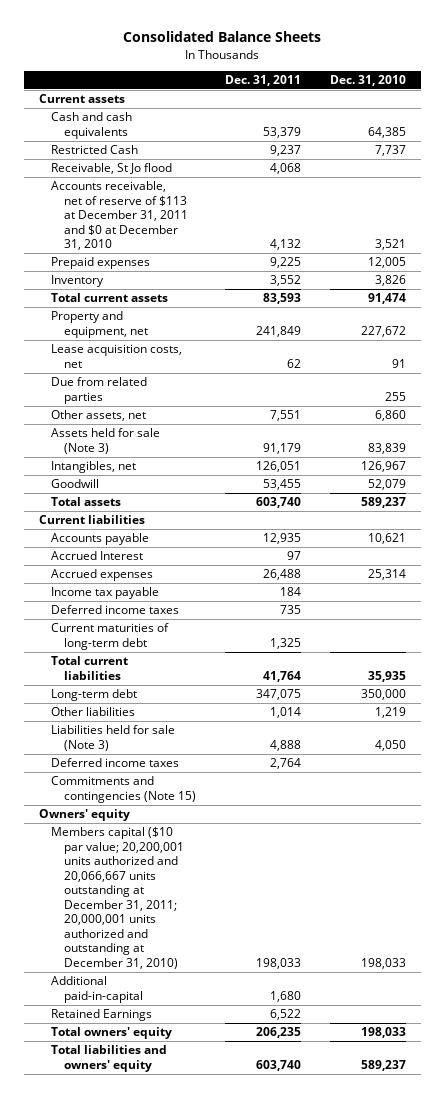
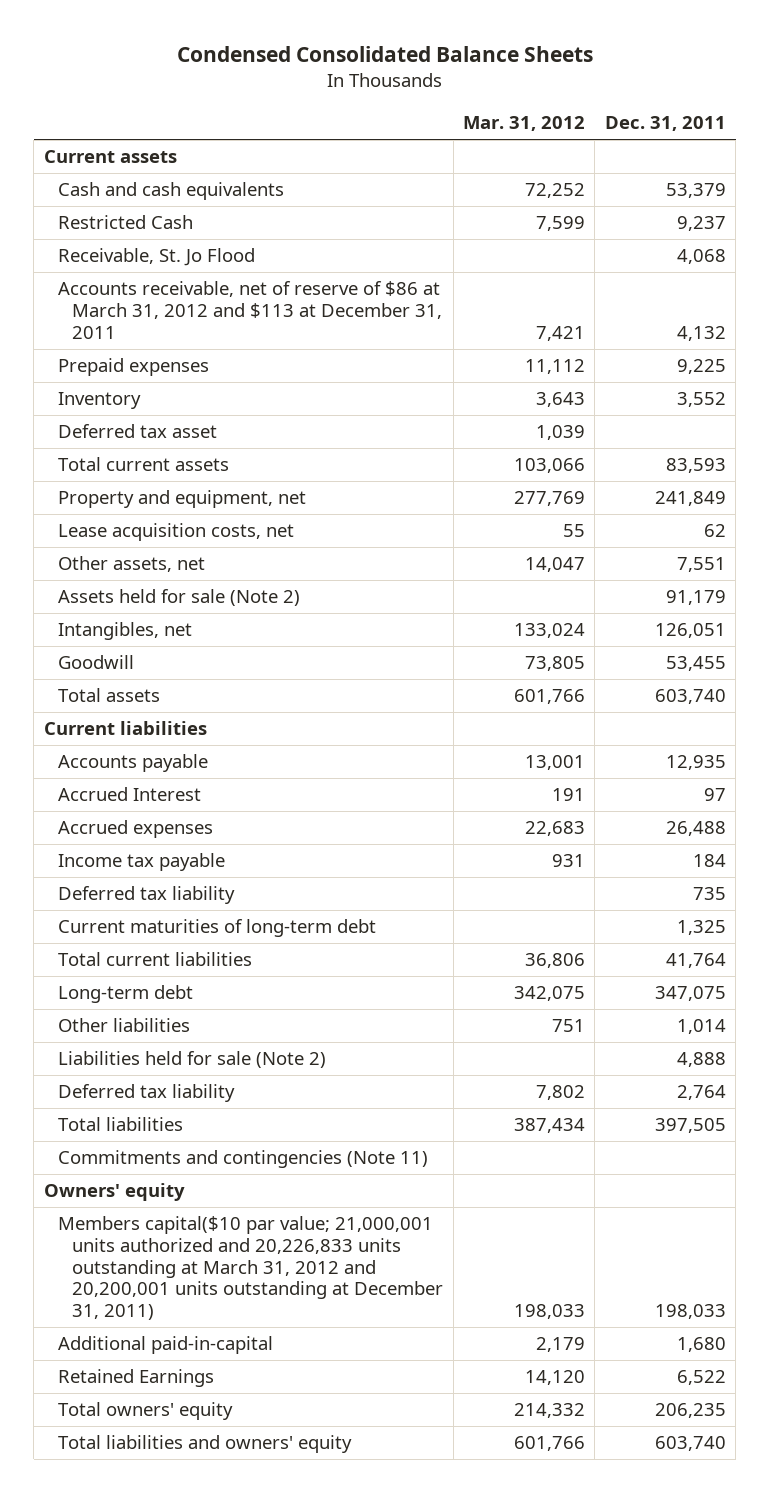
- Consolidated Balance Sheets
+ Condensed Consolidated Balance Sheets
- | Dec. 31, 2011 | Dec. 31, 2010
+ | Mar. 31, 2012 | Dec. 31, 2011
- Receivable, St Jo flood | 4,068 |
- Accounts receivable, net of reserve of $113 at December 31, 2011 and $0 at December 31, 2010 | 4,132 | 3,521
+ Receivable, St. Jo Flood | | 4,068
+ Accounts receivable, net of reserve of $86 at March 31, 2012 and $113 at December 31, 2011 | 7,421 | 4,132
+ Deferred tax asset | 1,039 |
- Due from related parties | | 255
- Assets held for sale (Note 3) | 91,179 | 83,839
+ Assets held for sale (Note 2) | | 91,179
- Deferred income taxes | 735 |
+ Deferred tax liability | | 735
- Liabilities held for sale (Note 3) | 4,888 | 4,050
- Deferred income taxes | 2,764 |
- Commitments and contingencies (Note 15)
+ Liabilities held for sale (Note 2) | | 4,888
+ Deferred tax liability | 7,802 | 2,764
+ Total liabilities | 387,434 | 397,505
+ Commitments and contingencies (Note 11)
- Members capital ($10 par value; 20,200,001 units authorized and 20,066,667 units outstanding at December 31, 2011; 20,000,001 units authorized and outstanding at December 31, 2010) | 198,033 | 198,033
+ Members capital($10 par value; 21,000,001 units authorized and 20,226,833 units outstanding at March 31, 2012 and 20,200,001 units outstanding at December 31, 2011) | 198,033 | 198,033

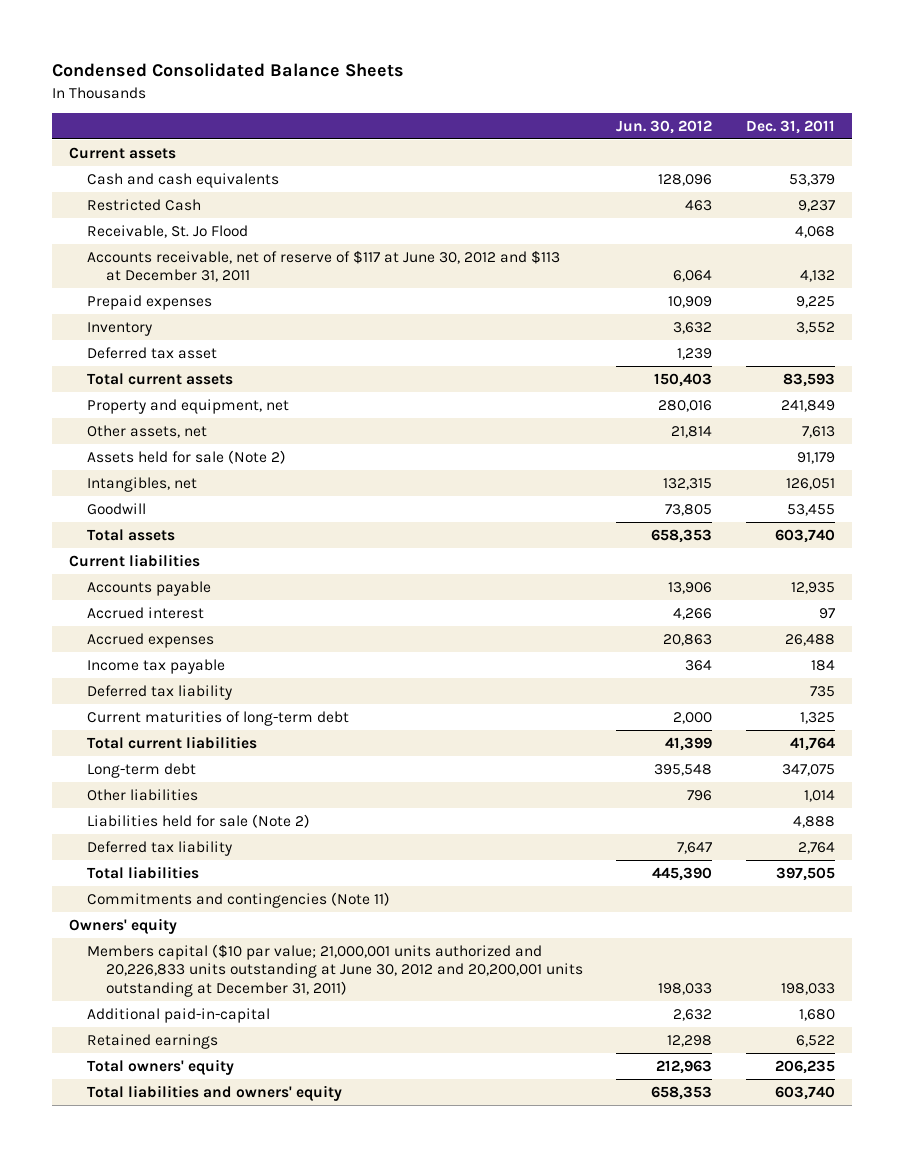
- | Mar. 31, 2012 | Dec. 31, 2011
+ | Jun. 30, 2012 | Dec. 31, 2011
- Accounts receivable, net of reserve of $86 at March 31, 2012 and $113 at December 31, 2011 | 7,421 | 4,132
+ Accounts receivable, net of reserve of $117 at June 30, 2012 and $113 at December 31, 2011 | 6,064 | 4,132
- Lease acquisition costs, net | 55 | 62
- Other assets, net | 14,047 | 7,551
+ Other assets, net | 21,814 | 7,613
- Accrued Interest | 191 | 97
+ Accrued interest | 4,266 | 97
- Members capital($10 par value; 21,000,001 units authorized and 20,226,833 units outstanding at March 31, 2012 and 20,200,001 units outstanding at December 31, 2011) | 198,033 | 198,033
+ Members capital ($10 par value; 21,000,001 units authorized and 20,226,833 units outstanding at June 30, 2012 and 20,200,001 units outstanding at December 31, 2011) | 198,033 | 198,033
- Retained Earnings | 14,120 | 6,522
+ Retained earnings | 12,298 | 6,522

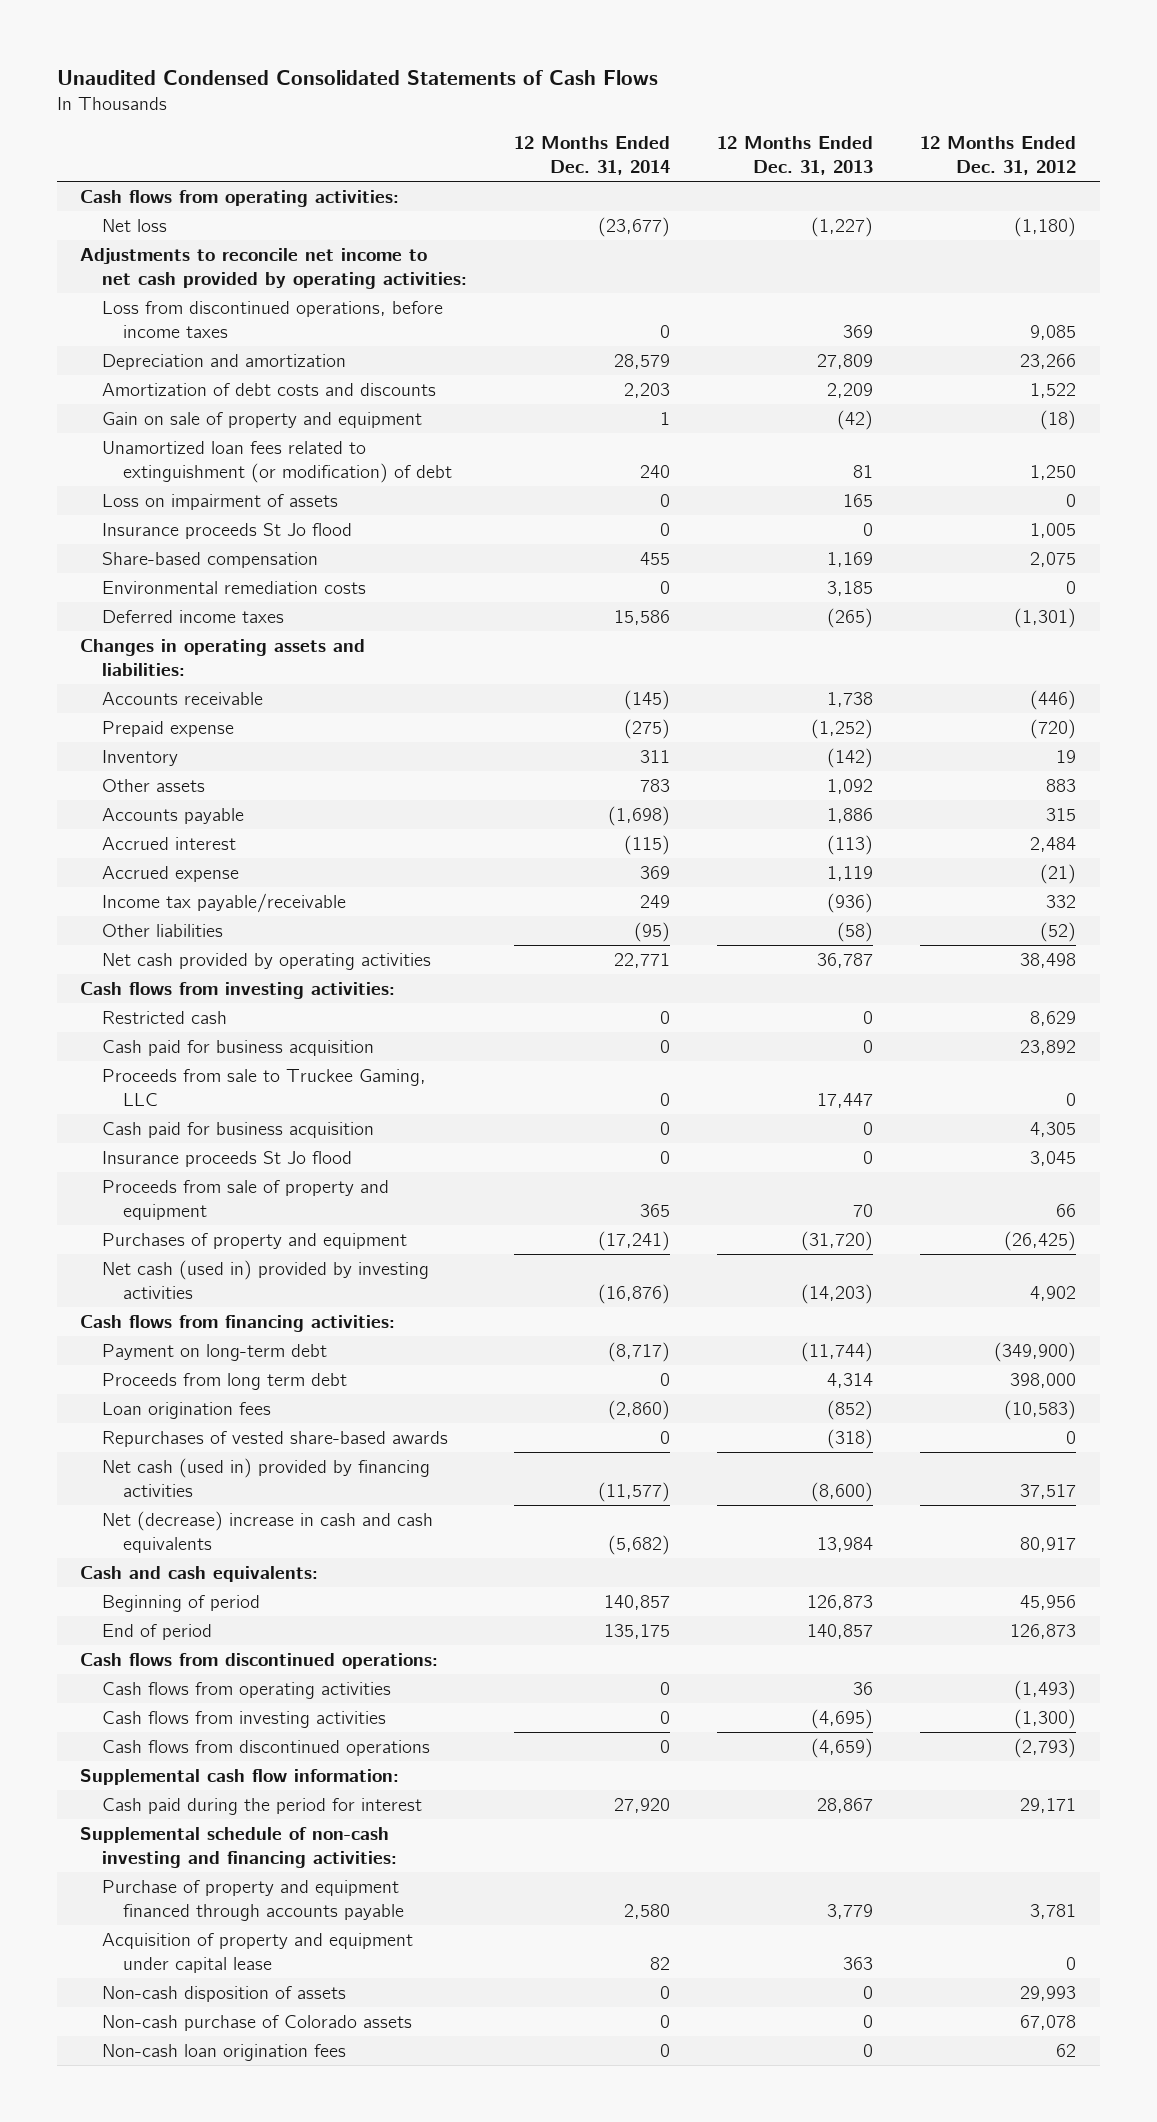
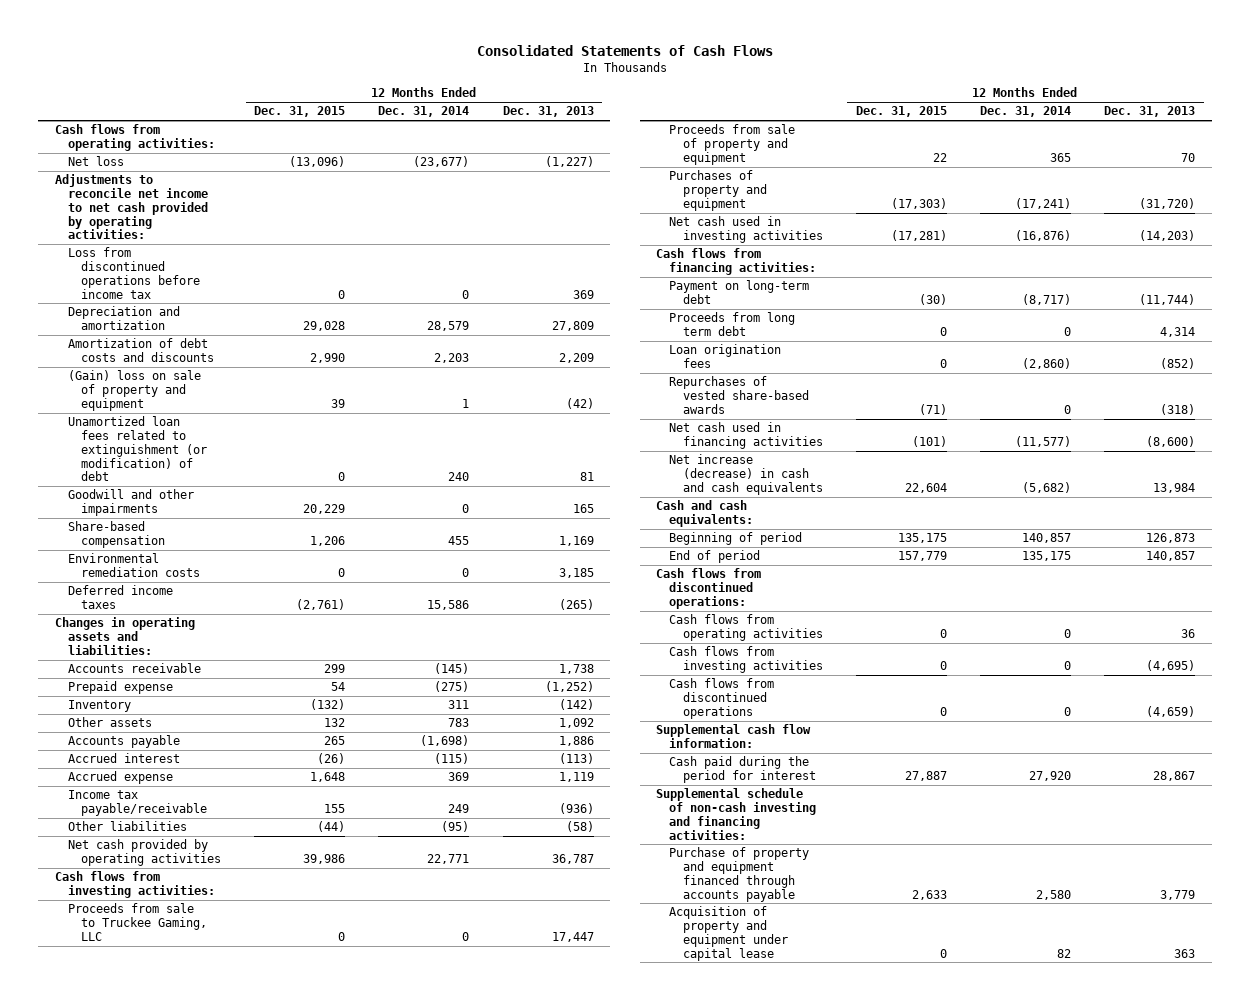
- Unaudited Condensed Consolidated Statements of Cash Flows
+ Consolidated Statements of Cash Flows
- | 12 Months Ended Dec. 31, 2014 | 12 Months Ended Dec. 31, 2013 | 12 Months Ended Dec. 31, 2012
+ | 12 Months Ended Dec. 31, 2015 | 12 Months Ended Dec. 31, 2014 | 12 Months Ended Dec. 31, 2013
- Loss from discontinued operations, before income taxes | 0 | 369 | 9,085
+ Loss from discontinued operations before income tax | 0 | 0 | 369
- Gain on sale of property and equipment | 1 | (42) | (18)
+ (Gain) loss on sale of property and equipment | 39 | 1 | (42)
- Loss on impairment of assets | 0 | 165 | 0
- Insurance proceeds St Jo flood | 0 | 0 | 1,005
+ Goodwill and other impairments | 20,229 | 0 | 165
- Restricted cash | 0 | 0 | 8,629
- Cash paid for business acquisition | 0 | 0 | 23,892
- Cash paid for business acquisition | 0 | 0 | 4,305
- Insurance proceeds St Jo flood | 0 | 0 | 3,045
- Net cash (used in) provided by investing activities | (16,876) | (14,203) | 4,902
+ Net cash used in investing activities | (17,281) | (16,876) | (14,203)
- Net cash (used in) provided by financing activities | (11,577) | (8,600) | 37,517
- Net (decrease) increase in cash and cash equivalents | (5,682) | 13,984 | 80,917
+ Net cash used in financing activities | (101) | (11,577) | (8,600)
+ Net increase (decrease) in cash and cash equivalents | 22,604 | (5,682) | 13,984
- Non-cash disposition of assets | 0 | 0 | 29,993
- Non-cash purchase of Colorado assets | 0 | 0 | 67,078
- Non-cash loan origination fees | 0 | 0 | 62

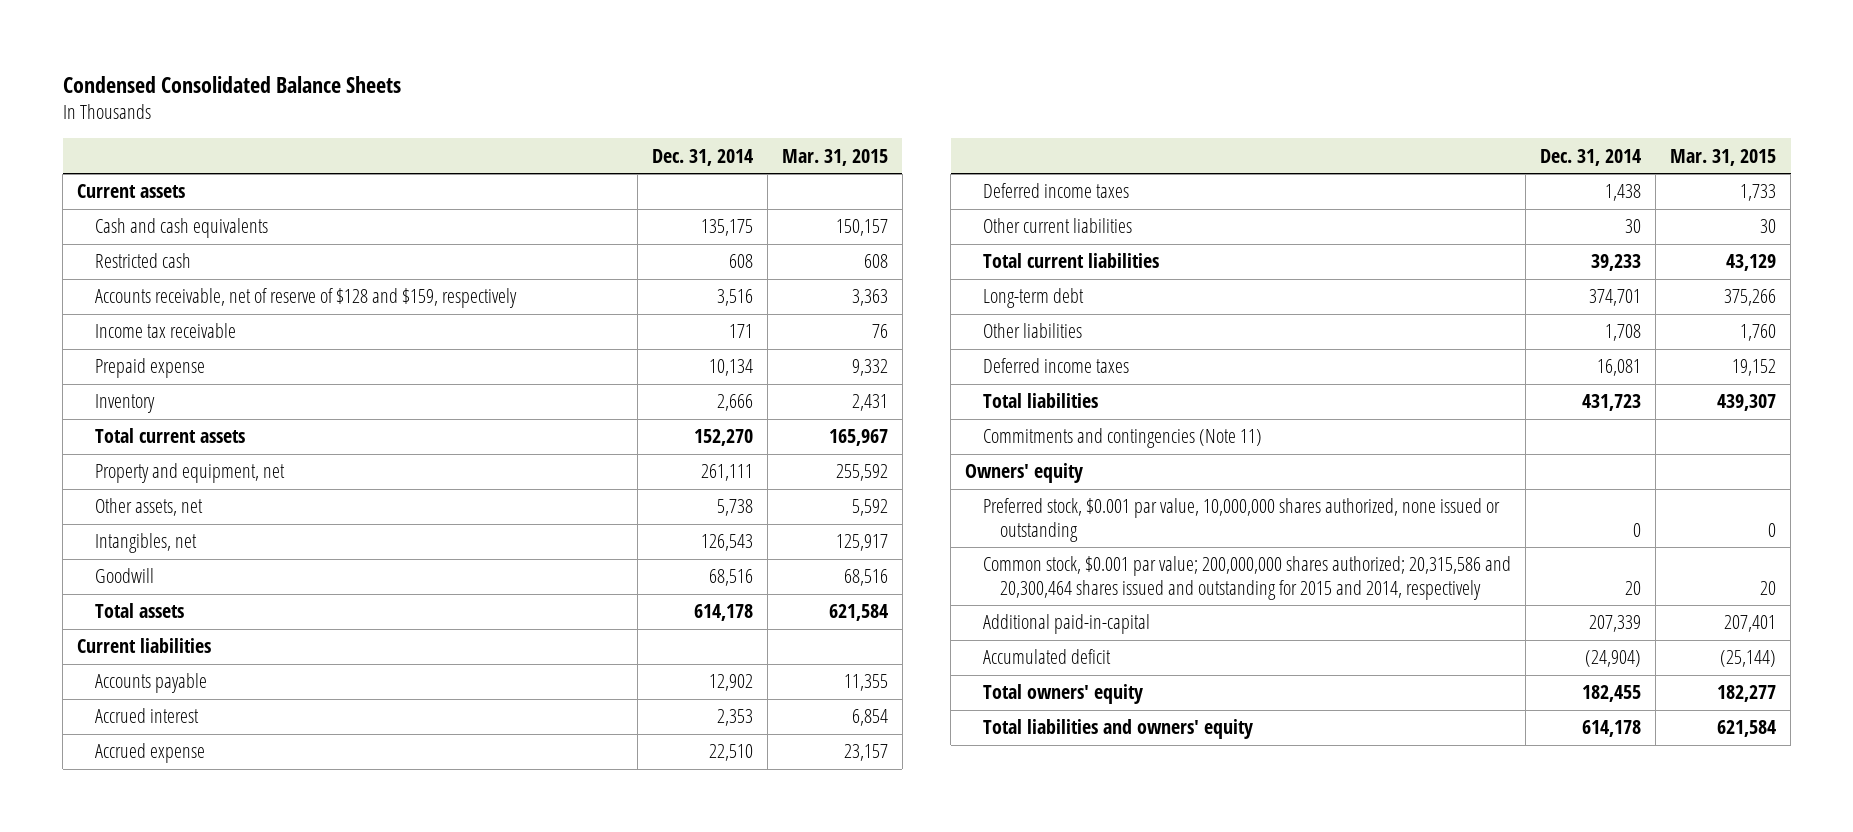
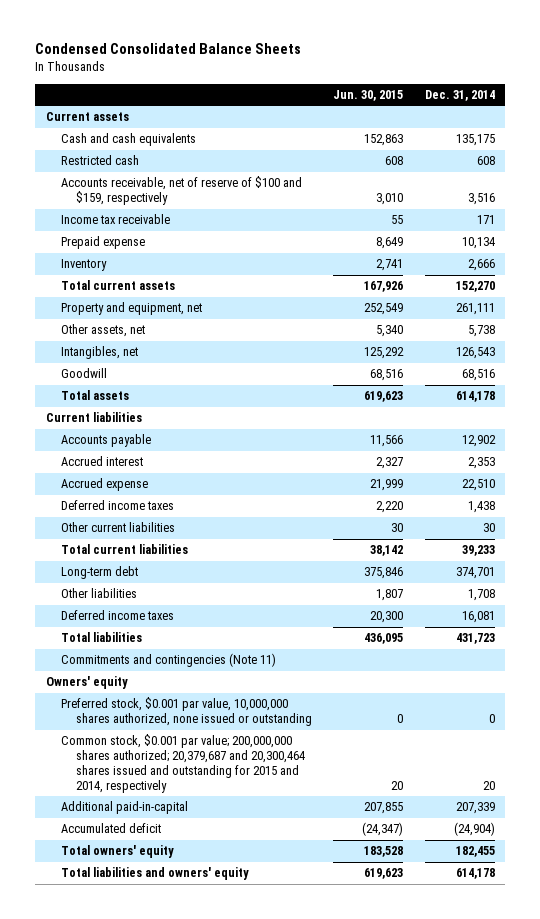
- | Dec. 31, 2014 | Mar. 31, 2015
+ | Jun. 30, 2015 | Dec. 31, 2014
- Accounts receivable, net of reserve of $128 and $159, respectively | 3,516 | 3,363
+ Accounts receivable, net of reserve of $100 and $159, respectively | 3,010 | 3,516
- Common stock, $0.001 par value; 200,000,000 shares authorized; 20,315,586 and 20,300,464 shares issued and outstanding for 2015 and 2014, respectively | 20 | 20
+ Common stock, $0.001 par value; 200,000,000 shares authorized; 20,379,687 and 20,300,464 shares issued and outstanding for 2015 and 2014, respectively | 20 | 20

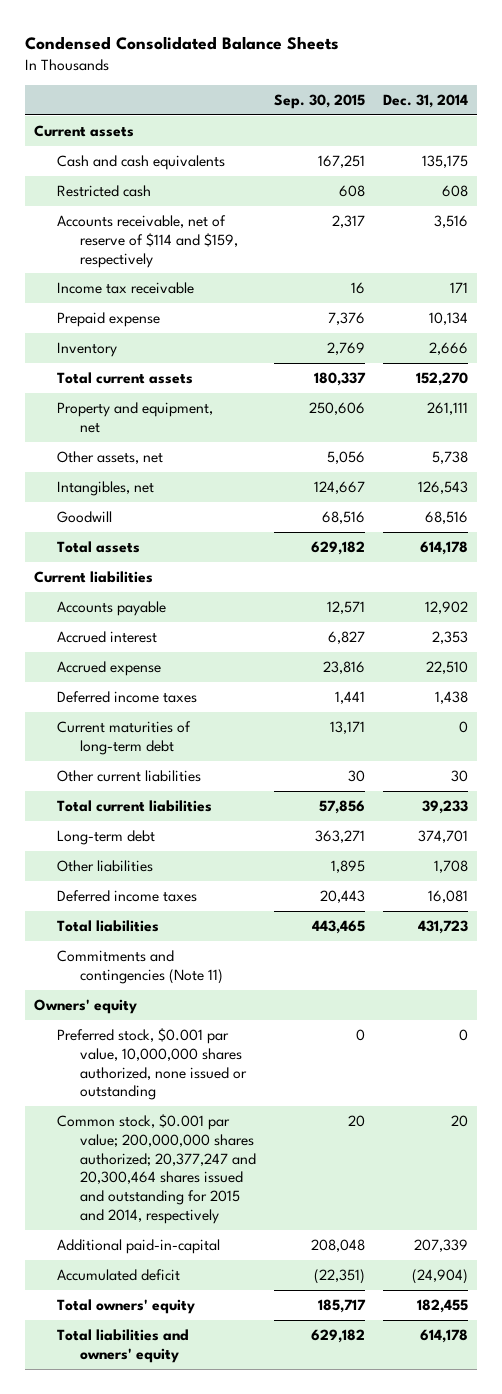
- | Jun. 30, 2015 | Dec. 31, 2014
+ | Sep. 30, 2015 | Dec. 31, 2014
- Accounts receivable, net of reserve of $100 and $159, respectively | 3,010 | 3,516
+ Accounts receivable, net of reserve of $114 and $159, respectively | 2,317 | 3,516
+ Current maturities of long-term debt | 13,171 | 0
- Common stock, $0.001 par value; 200,000,000 shares authorized; 20,379,687 and 20,300,464 shares issued and outstanding for 2015 and 2014, respectively | 20 | 20
+ Common stock, $0.001 par value; 200,000,000 shares authorized; 20,377,247 and 20,300,464 shares issued and outstanding for 2015 and 2014, respectively | 20 | 20

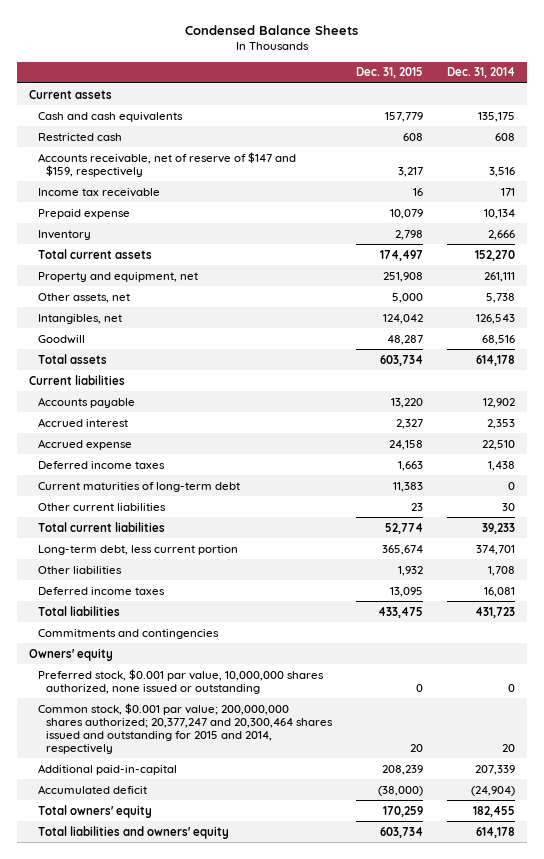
- Condensed Consolidated Balance Sheets
+ Condensed Balance Sheets
- | Sep. 30, 2015 | Dec. 31, 2014
+ | Dec. 31, 2015 | Dec. 31, 2014
- Accounts receivable, net of reserve of $114 and $159, respectively | 2,317 | 3,516
+ Accounts receivable, net of reserve of $147 and $159, respectively | 3,217 | 3,516
- Long-term debt | 363,271 | 374,701
+ Long-term debt, less current portion | 365,674 | 374,701
- Commitments and contingencies (Note 11)
+ Commitments and contingencies

